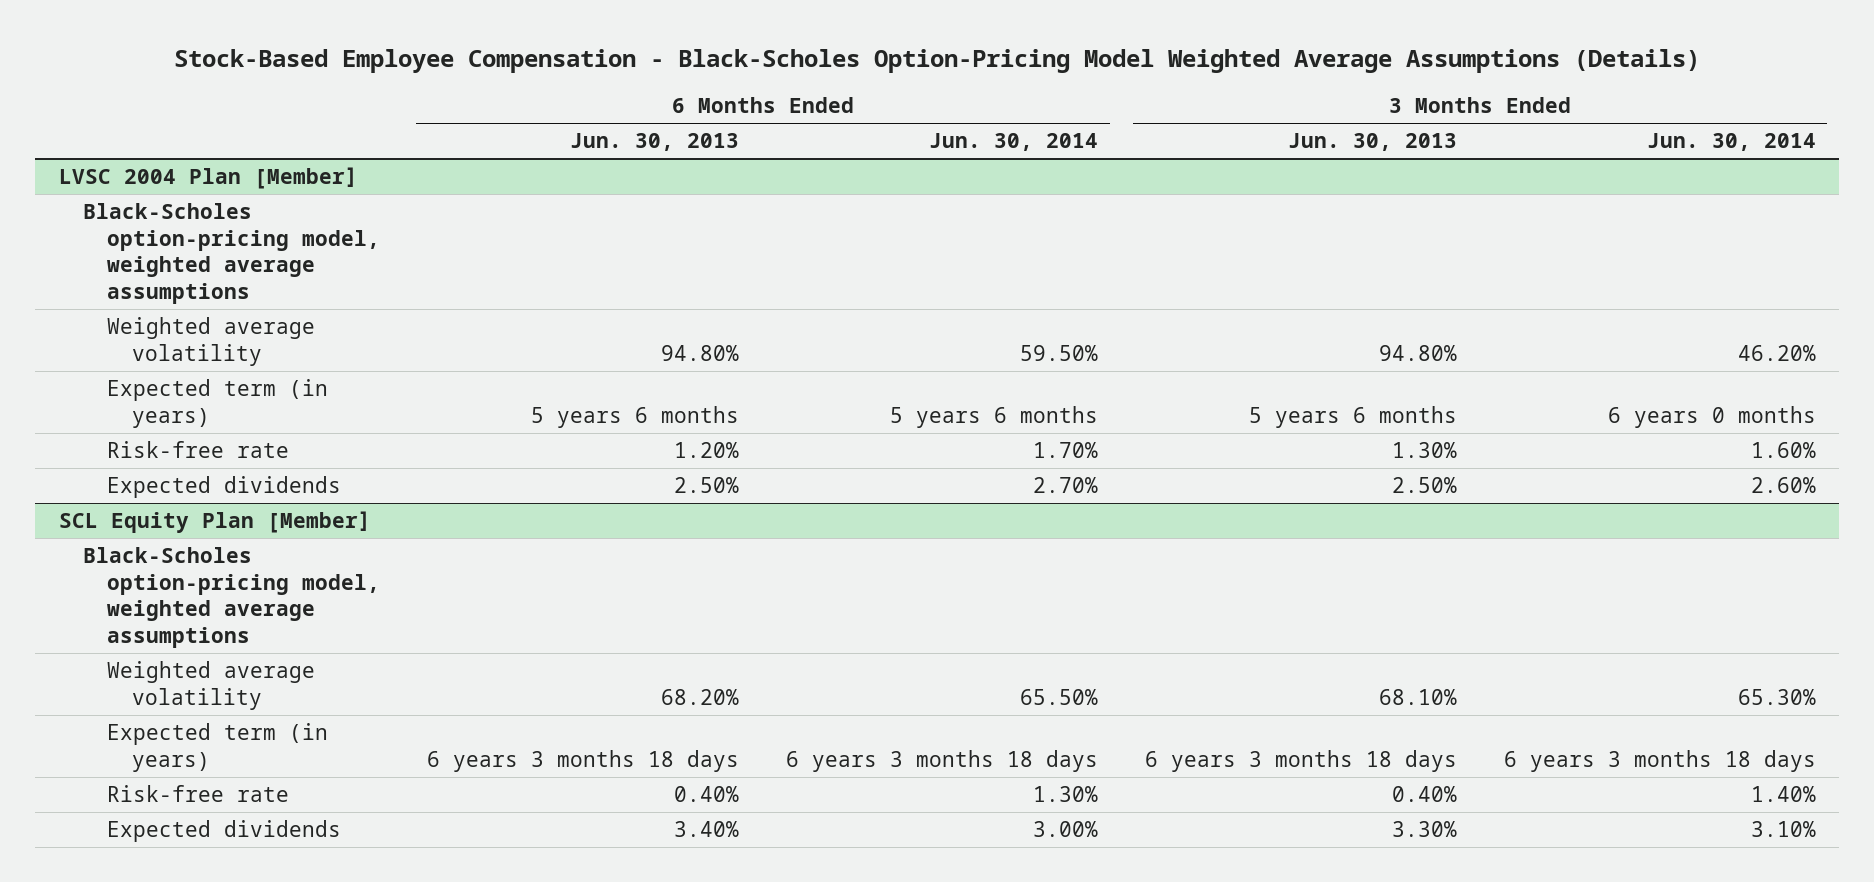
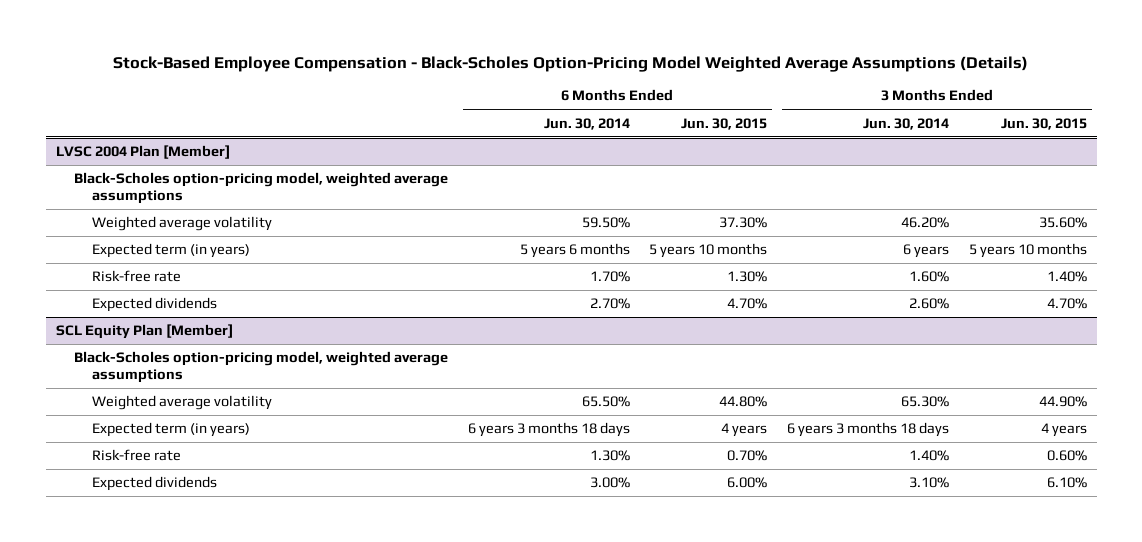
- | 6 Months Ended Jun. 30, 2013 | 6 Months Ended Jun. 30, 2014 | 3 Months Ended Jun. 30, 2013 | 3 Months Ended Jun. 30, 2014
+ | 6 Months Ended Jun. 30, 2014 | 6 Months Ended Jun. 30, 2015 | 3 Months Ended Jun. 30, 2014 | 3 Months Ended Jun. 30, 2015
@ LVSC 2004 Plan [Member]
- Expected term (in years) | 5 years 6 months | 5 years 6 months | 5 years 6 months | 6 years 0 months
+ Expected term (in years) | 5 years 6 months | 5 years 10 months | 6 years | 5 years 10 months

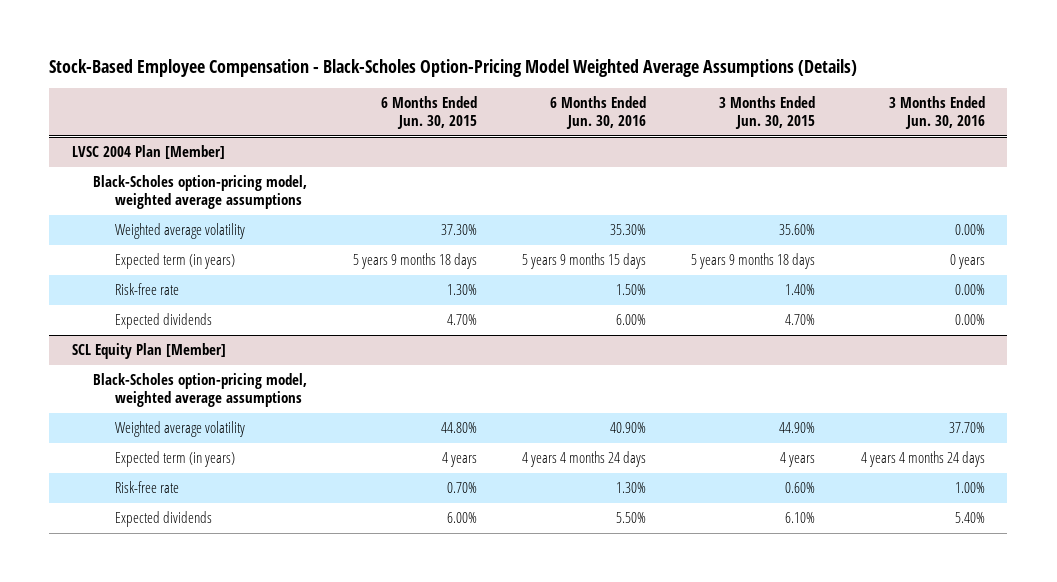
- | 6 Months Ended Jun. 30, 2014 | 6 Months Ended Jun. 30, 2015 | 3 Months Ended Jun. 30, 2014 | 3 Months Ended Jun. 30, 2015
+ | 6 Months Ended Jun. 30, 2015 | 6 Months Ended Jun. 30, 2016 | 3 Months Ended Jun. 30, 2015 | 3 Months Ended Jun. 30, 2016
@ LVSC 2004 Plan [Member]
- Expected term (in years) | 5 years 6 months | 5 years 10 months | 6 years | 5 years 10 months
+ Expected term (in years) | 5 years 9 months 18 days | 5 years 9 months 15 days | 5 years 9 months 18 days | 0 years

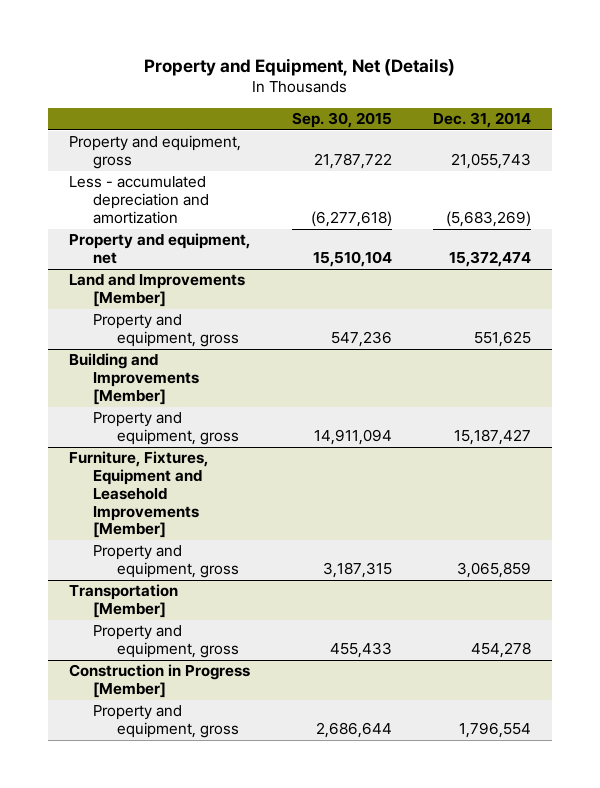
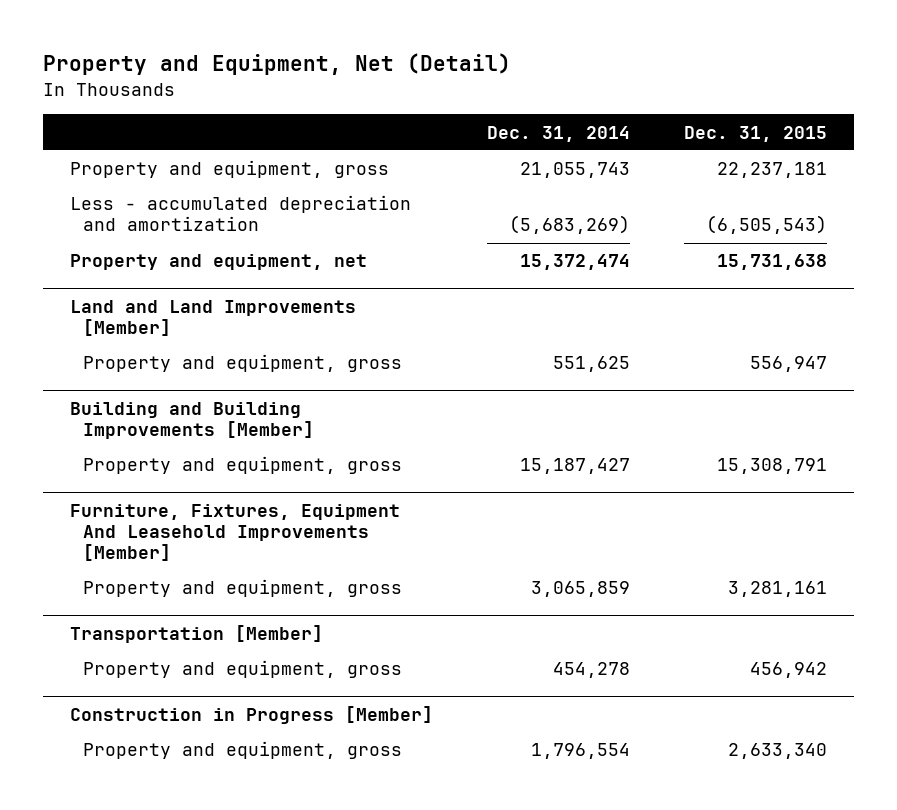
- Property and Equipment, Net (Details)
+ Property and Equipment, Net (Detail)
- | Sep. 30, 2015 | Dec. 31, 2014
+ | Dec. 31, 2014 | Dec. 31, 2015
- Land and Improvements [Member]
+ Land and Land Improvements [Member]
- Building and Improvements [Member]
+ Building and Building Improvements [Member]
- Furniture, Fixtures, Equipment and Leasehold Improvements [Member]
+ Furniture, Fixtures, Equipment And Leasehold Improvements [Member]

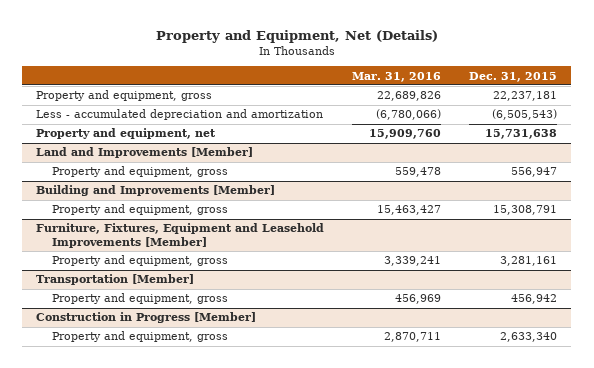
- Property and Equipment, Net (Detail)
+ Property and Equipment, Net (Details)
- | Dec. 31, 2014 | Dec. 31, 2015
+ | Mar. 31, 2016 | Dec. 31, 2015
- Land and Land Improvements [Member]
+ Land and Improvements [Member]
- Building and Building Improvements [Member]
+ Building and Improvements [Member]
- Furniture, Fixtures, Equipment And Leasehold Improvements [Member]
+ Furniture, Fixtures, Equipment and Leasehold Improvements [Member]

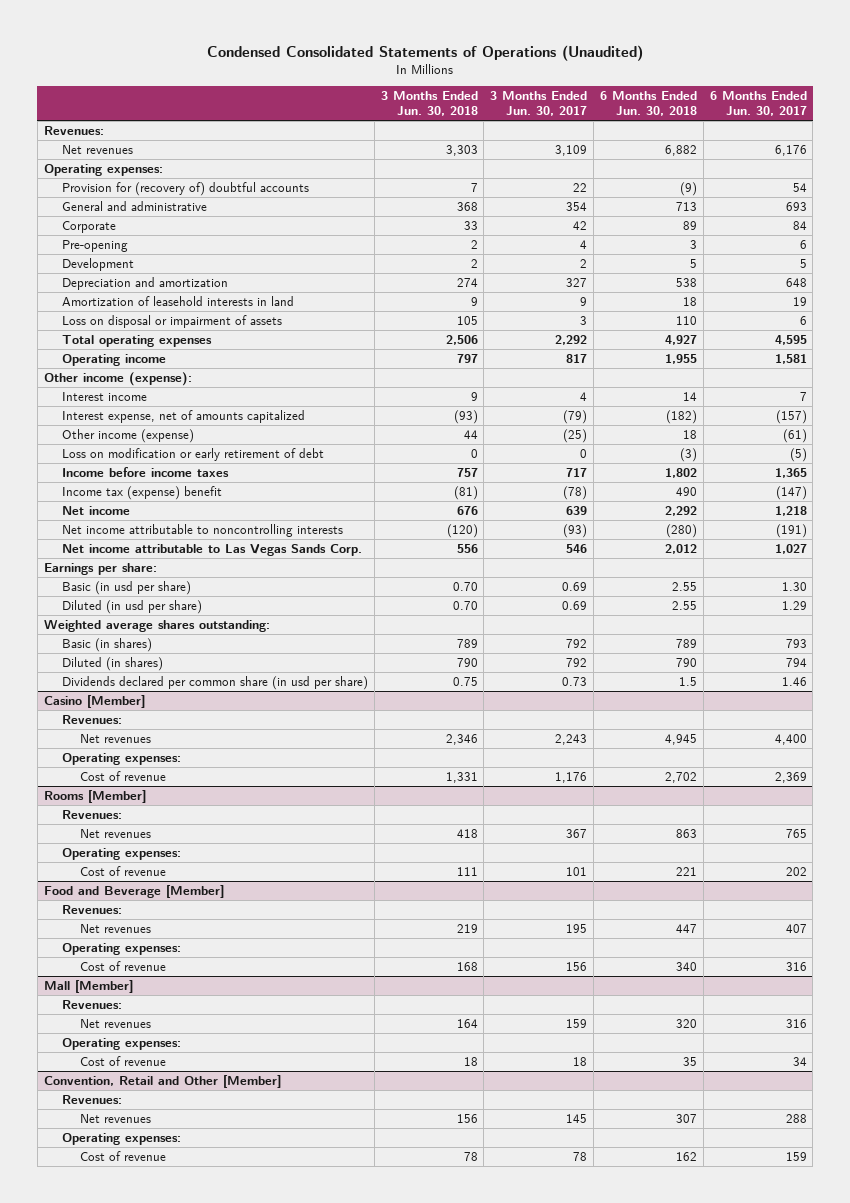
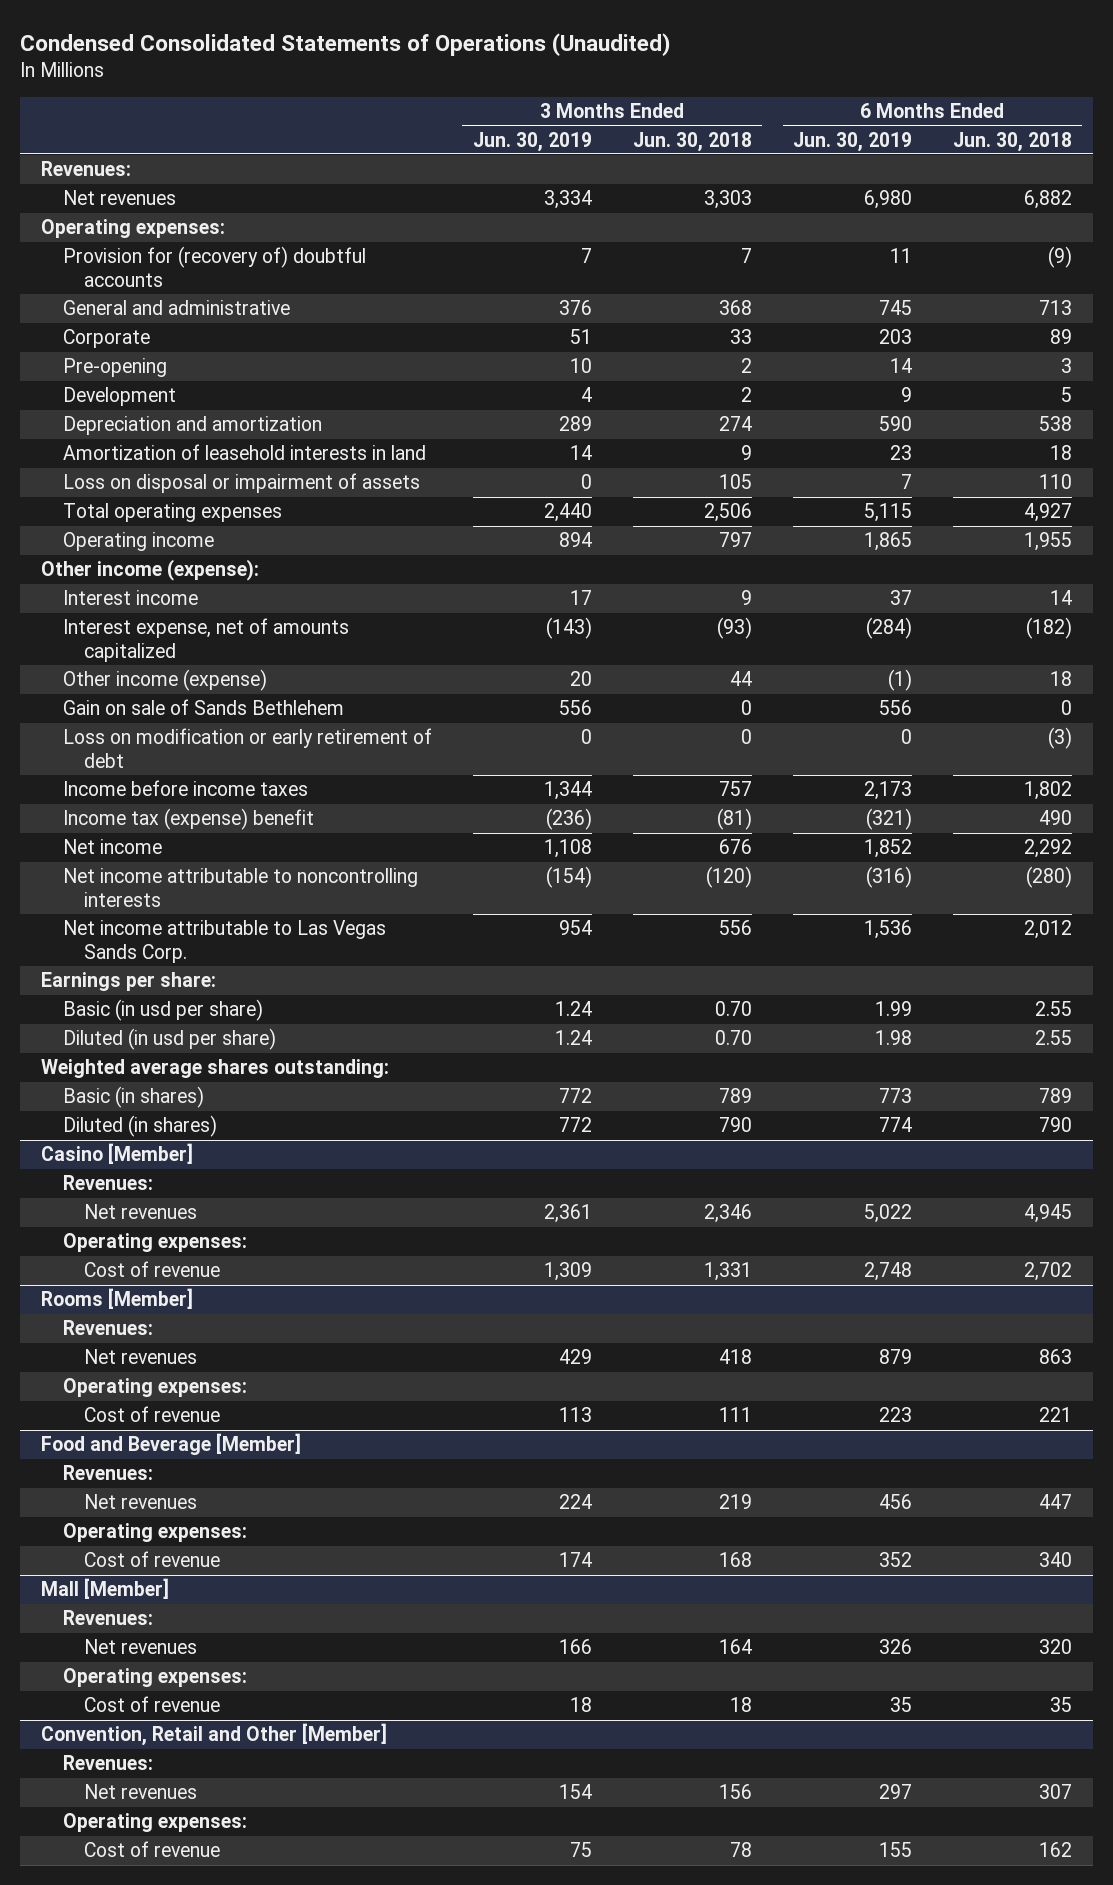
- | 3 Months Ended Jun. 30, 2018 | 3 Months Ended Jun. 30, 2017 | 6 Months Ended Jun. 30, 2018 | 6 Months Ended Jun. 30, 2017
+ | 3 Months Ended Jun. 30, 2019 | 3 Months Ended Jun. 30, 2018 | 6 Months Ended Jun. 30, 2019 | 6 Months Ended Jun. 30, 2018
+ Gain on sale of Sands Bethlehem | 556 | 0 | 556 | 0
- Dividends declared per common share (in usd per share) | 0.75 | 0.73 | 1.5 | 1.46

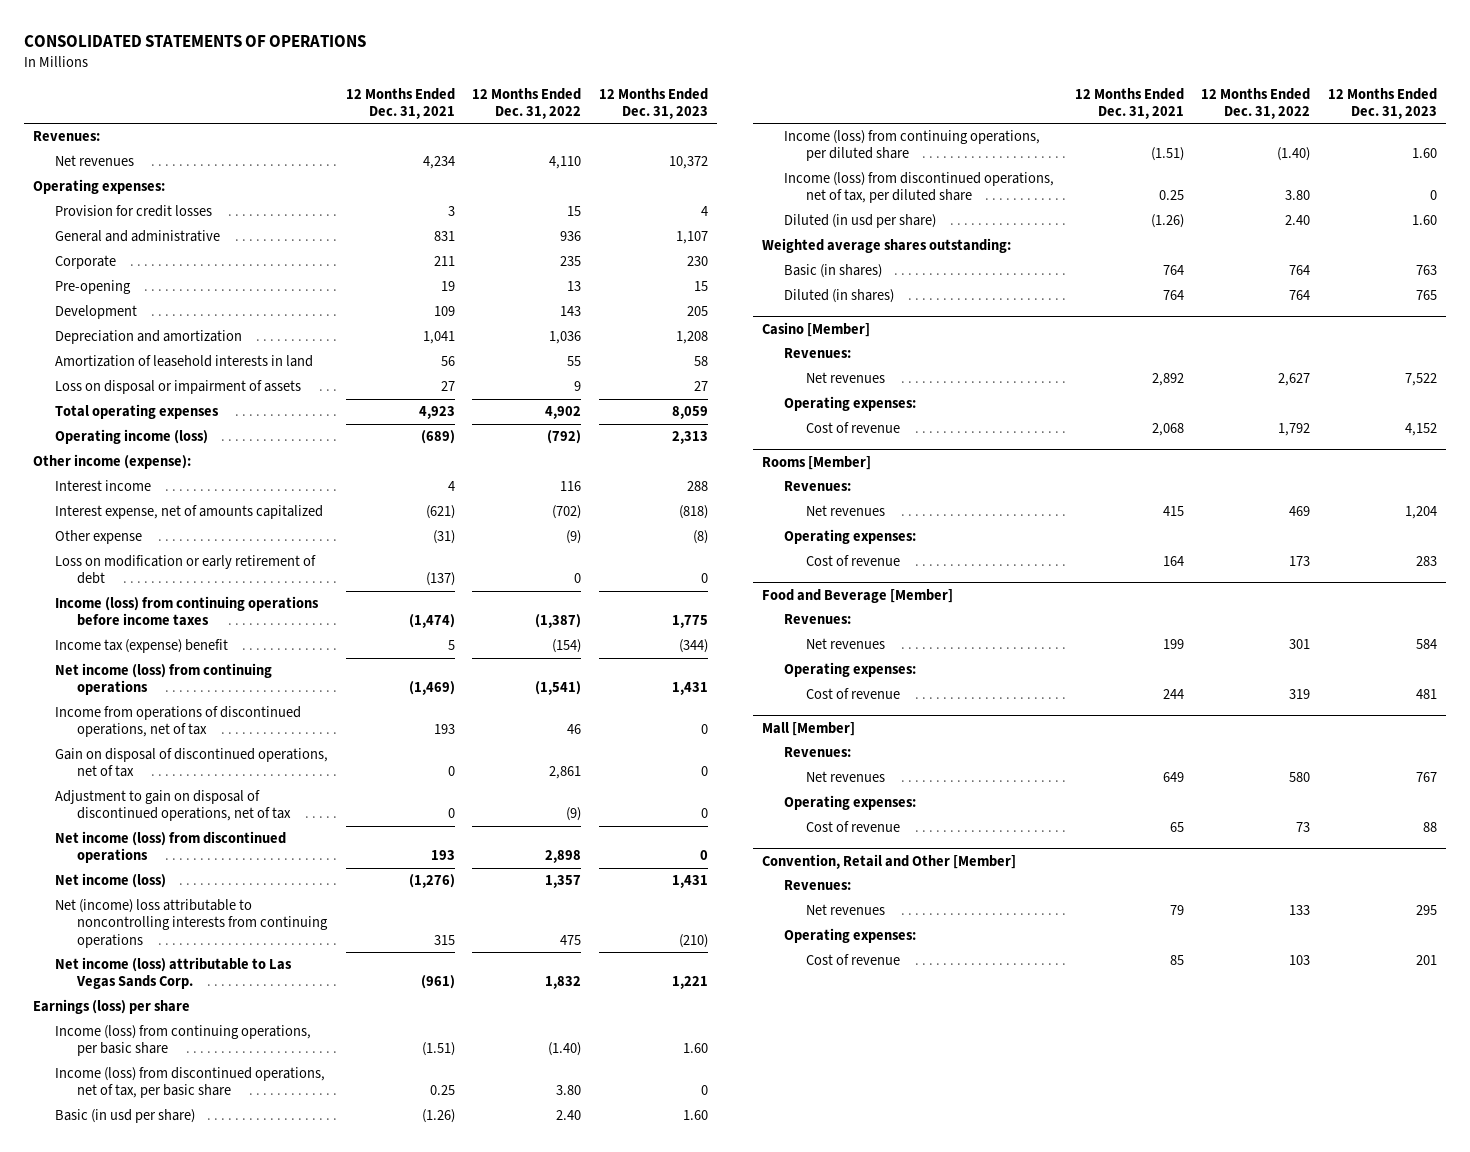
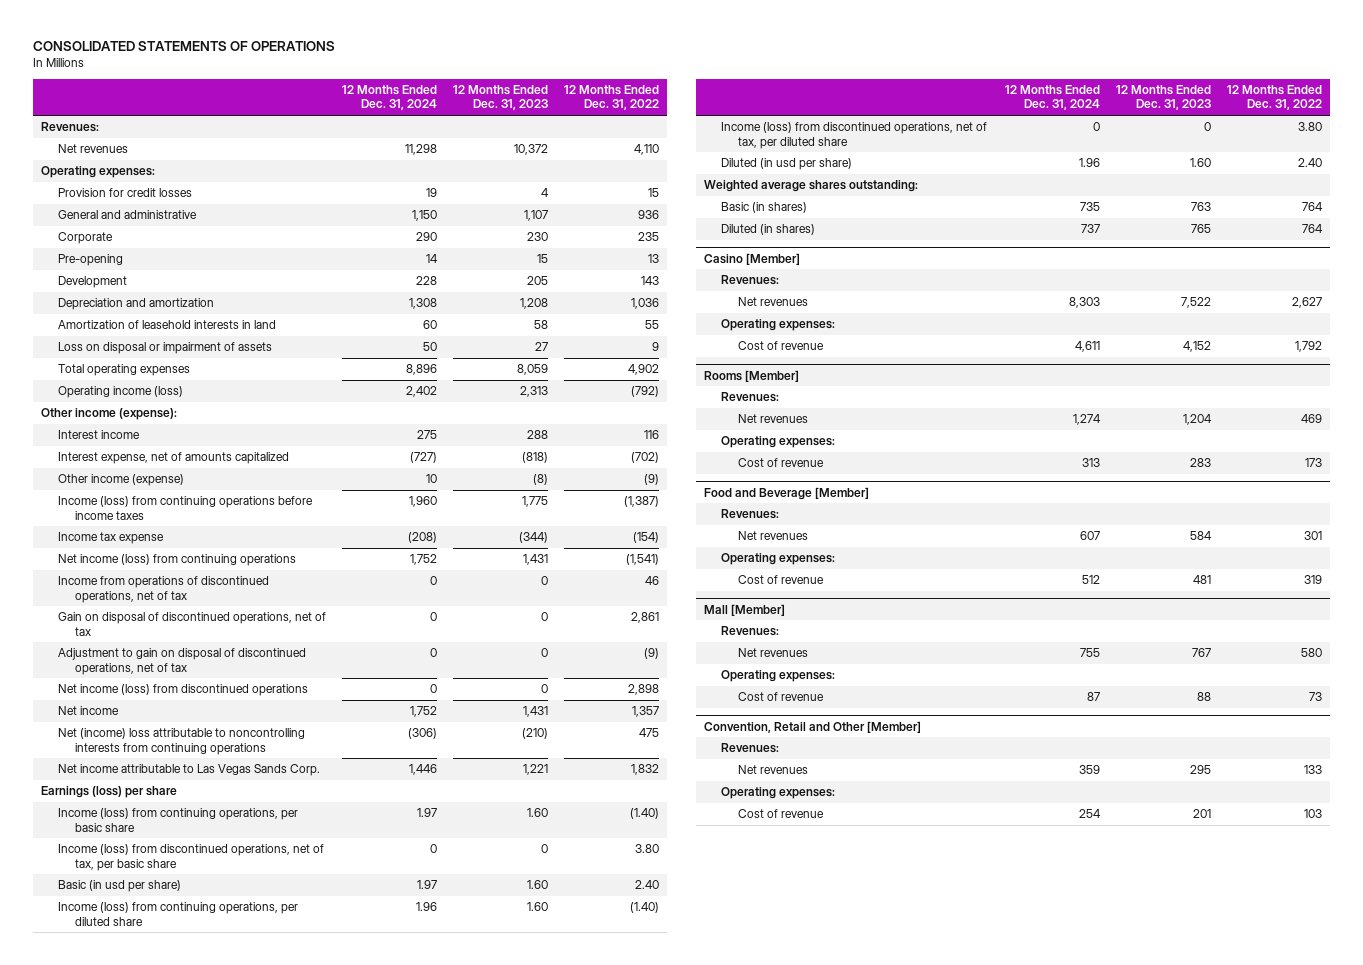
- | 12 Months Ended Dec. 31, 2021 | 12 Months Ended Dec. 31, 2022 | 12 Months Ended Dec. 31, 2023
+ | 12 Months Ended Dec. 31, 2024 | 12 Months Ended Dec. 31, 2023 | 12 Months Ended Dec. 31, 2022
- Other expense | (31) | (9) | (8)
- Loss on modification or early retirement of debt | (137) | 0 | 0
+ Other income (expense) | 10 | (8) | (9)
- Income tax (expense) benefit | 5 | (154) | (344)
+ Income tax expense | (208) | (344) | (154)
- Net income (loss) | (1,276) | 1,357 | 1,431
+ Net income | 1,752 | 1,431 | 1,357
- Net income (loss) attributable to Las Vegas Sands Corp. | (961) | 1,832 | 1,221
+ Net income attributable to Las Vegas Sands Corp. | 1,446 | 1,221 | 1,832

